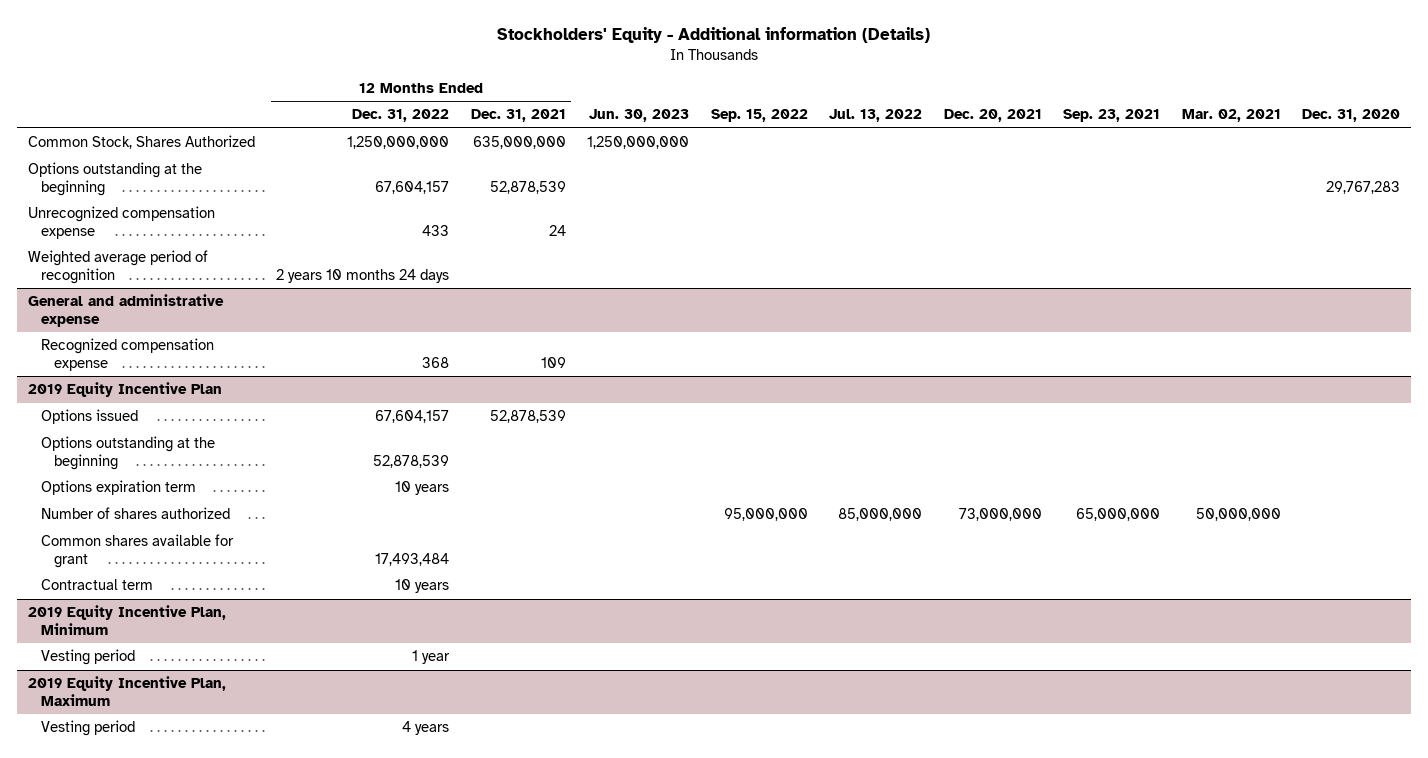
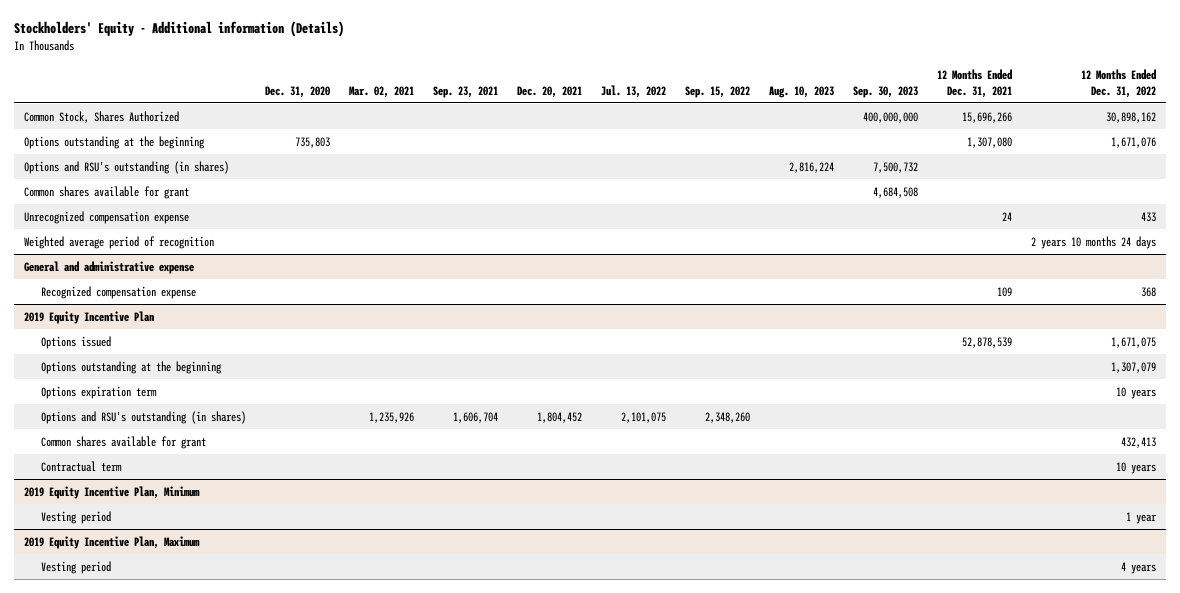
- | 12 Months Ended Dec. 31, 2022 | 12 Months Ended Dec. 31, 2021 | Jun. 30, 2023 | Sep. 15, 2022 | Jul. 13, 2022 | Dec. 20, 2021 | Sep. 23, 2021 | Mar. 02, 2021 | Dec. 31, 2020
+ | Dec. 31, 2020 | Mar. 02, 2021 | Sep. 23, 2021 | Dec. 20, 2021 | Jul. 13, 2022 | Sep. 15, 2022 | Aug. 10, 2023 | Sep. 30, 2023 | 12 Months Ended Dec. 31, 2021 | 12 Months Ended Dec. 31, 2022
- Common Stock, Shares Authorized | 1,250,000,000 | 635,000,000 | 1,250,000,000 | | | | | |
- Options outstanding at the beginning | 67,604,157 | 52,878,539 | | | | | | | 29,767,283
+ Common Stock, Shares Authorized | | | | | | | | 400,000,000 | 15,696,266 | 30,898,162
+ Options outstanding at the beginning | 735,803 | | | | | | | | 1,307,080 | 1,671,076
+ Options and RSU's outstanding (in shares) | | | | | | | 2,816,224 | 7,500,732 | |
+ Common shares available for grant | | | | | | | | 4,684,508 | |
@ 2019 Equity Incentive Plan
- Options issued | 67,604,157 | 52,878,539 | | | | | | |
- Options outstanding at the beginning | 52,878,539 | | | | | | | |
+ Options issued | | | | | | | | | 52,878,539 | 1,671,075
+ Options outstanding at the beginning | | | | | | | | | | 1,307,079
- Number of shares authorized | | | | 95,000,000 | 85,000,000 | 73,000,000 | 65,000,000 | 50,000,000 |
- Common shares available for grant | 17,493,484 | | | | | | | |
+ Options and RSU's outstanding (in shares) | | 1,235,926 | 1,606,704 | 1,804,452 | 2,101,075 | 2,348,260 | | | |
+ Common shares available for grant | | | | | | | | | | 432,413

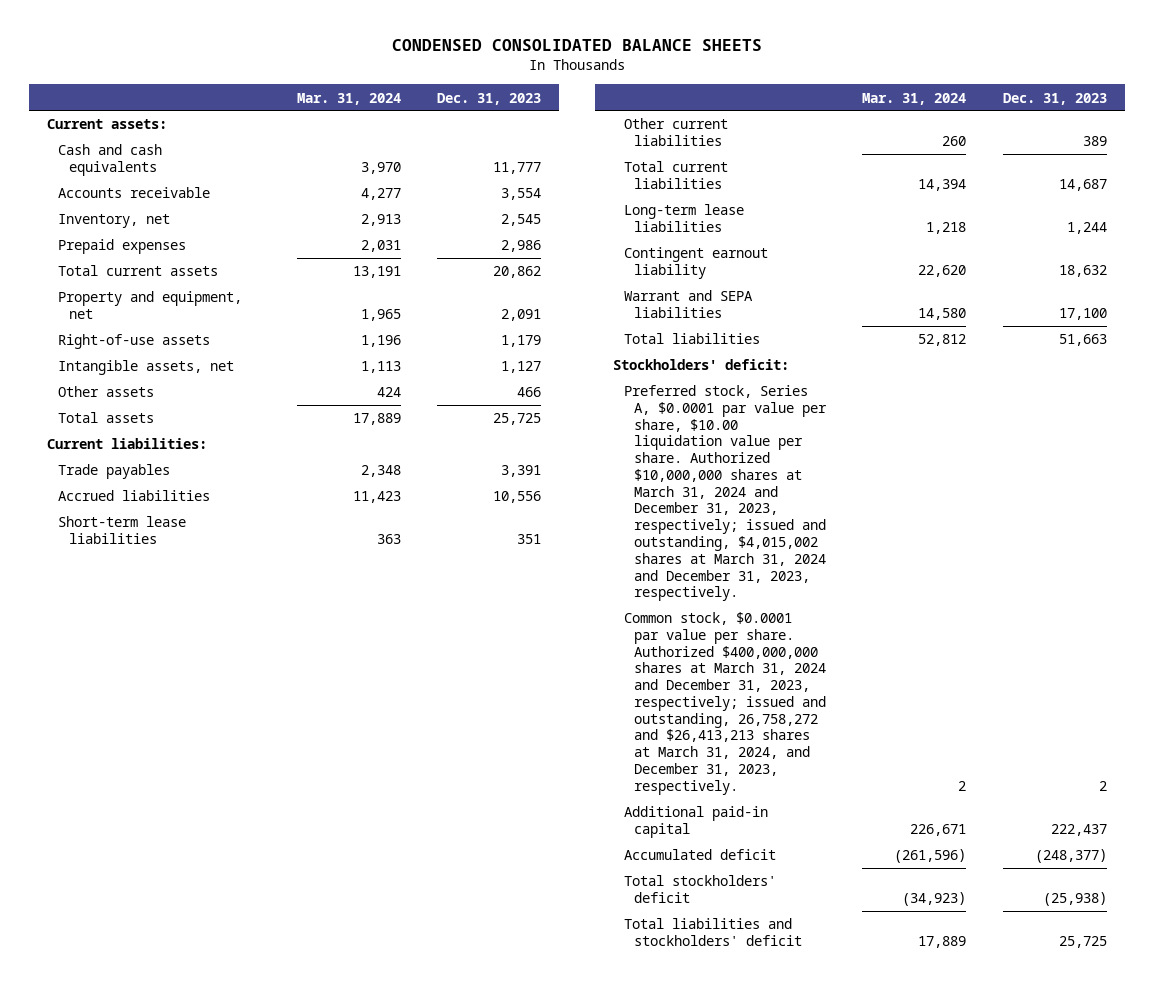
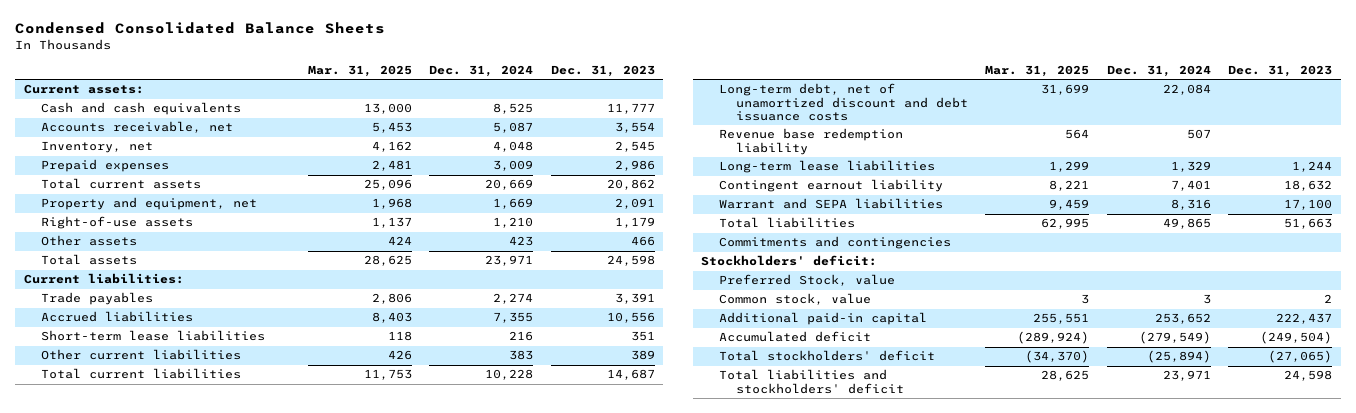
- CONDENSED CONSOLIDATED BALANCE SHEETS
+ Condensed Consolidated Balance Sheets
- | Mar. 31, 2024 | Dec. 31, 2023
+ | Mar. 31, 2025 | Dec. 31, 2024 | Dec. 31, 2023
- Accounts receivable | 4,277 | 3,554
+ Accounts receivable, net | 5,453 | 5,087 | 3,554
- Intangible assets, net | 1,113 | 1,127
- Total assets | 17,889 | 25,725
+ Total assets | 28,625 | 23,971 | 24,598
+ Long-term debt, net of unamortized discount and debt issuance costs | 31,699 | 22,084 |
+ Revenue base redemption liability | 564 | 507 |
+ Commitments and contingencies
- Preferred stock, Series A, $0.0001 par value per share, $10.00 liquidation value per share. Authorized $10,000,000 shares at March 31, 2024 and December 31, 2023, respectively; issued and outstanding, $4,015,002 shares at March 31, 2024 and December 31, 2023, respectively.
- Common stock, $0.0001 par value per share. Authorized $400,000,000 shares at March 31, 2024 and December 31, 2023, respectively; issued and outstanding, 26,758,272 and $26,413,213 shares at March 31, 2024, and December 31, 2023, respectively. | 2 | 2
+ Preferred Stock, value
+ Common stock, value | 3 | 3 | 2
- Accumulated deficit | (261,596) | (248,377)
- Total stockholders' deficit | (34,923) | (25,938)
- Total liabilities and stockholders' deficit | 17,889 | 25,725
+ Accumulated deficit | (289,924) | (279,549) | (249,504)
+ Total stockholders' deficit | (34,370) | (25,894) | (27,065)
+ Total liabilities and stockholders' deficit | 28,625 | 23,971 | 24,598

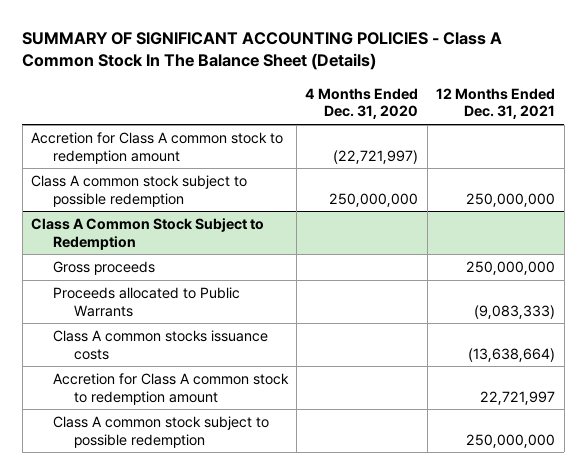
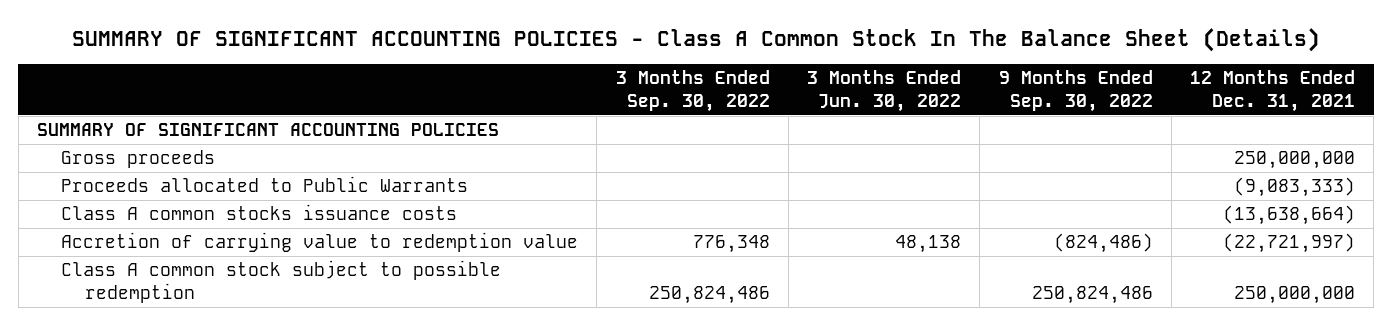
- | 4 Months Ended Dec. 31, 2020 | 12 Months Ended Dec. 31, 2021
+ | 3 Months Ended Sep. 30, 2022 | 3 Months Ended Jun. 30, 2022 | 9 Months Ended Sep. 30, 2022 | 12 Months Ended Dec. 31, 2021
- Accretion for Class A common stock to redemption amount | (22,721,997) |
- Class A common stock subject to possible redemption | 250,000,000 | 250,000,000
- Class A Common Stock Subject to Redemption
+ SUMMARY OF SIGNIFICANT ACCOUNTING POLICIES
- Accretion for Class A common stock to redemption amount | | 22,721,997
+ Accretion of carrying value to redemption value | 776,348 | 48,138 | (824,486) | (22,721,997)

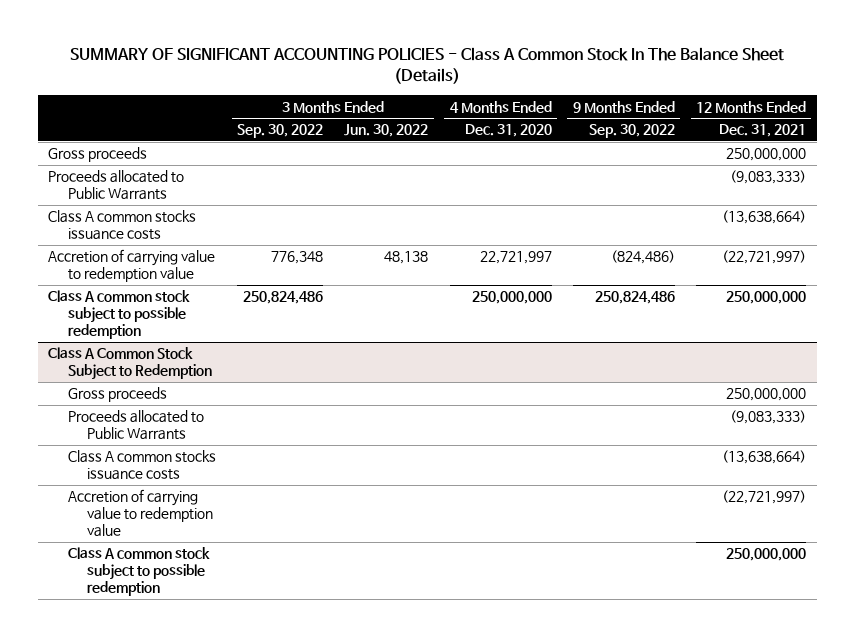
- | 3 Months Ended Sep. 30, 2022 | 3 Months Ended Jun. 30, 2022 | 9 Months Ended Sep. 30, 2022 | 12 Months Ended Dec. 31, 2021
+ | 3 Months Ended Sep. 30, 2022 | 3 Months Ended Jun. 30, 2022 | 4 Months Ended Dec. 31, 2020 | 9 Months Ended Sep. 30, 2022 | 12 Months Ended Dec. 31, 2021
- SUMMARY OF SIGNIFICANT ACCOUNTING POLICIES
+ Class A Common Stock Subject to Redemption
+ Gross proceeds | | | | | 250,000,000
+ Proceeds allocated to Public Warrants | | | | | (9,083,333)
+ Class A common stocks issuance costs | | | | | (13,638,664)
+ Accretion of carrying value to redemption value | | | | | (22,721,997)
+ Class A common stock subject to possible redemption | | | | | 250,000,000

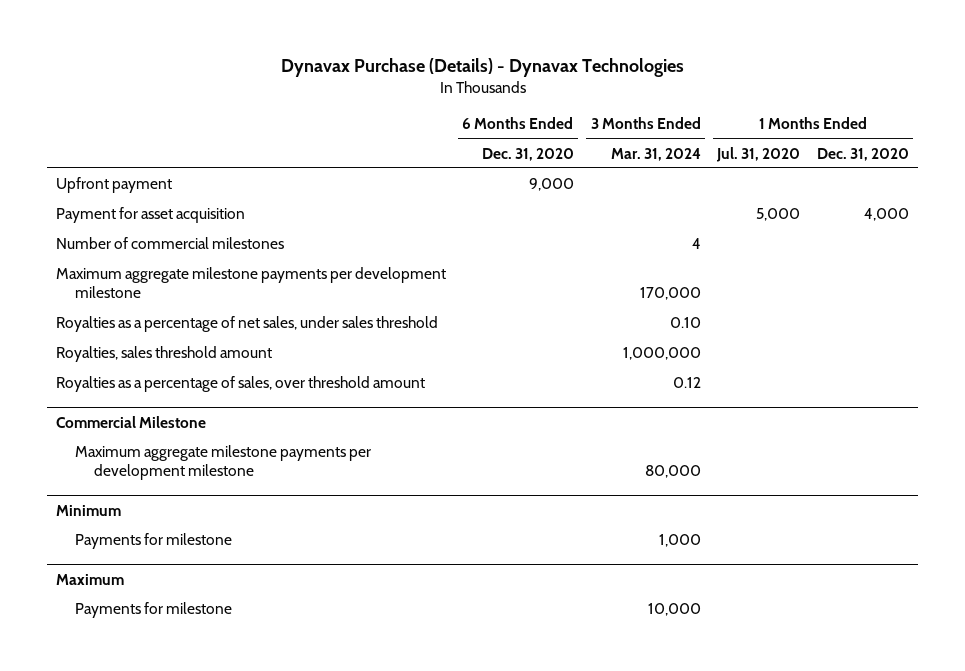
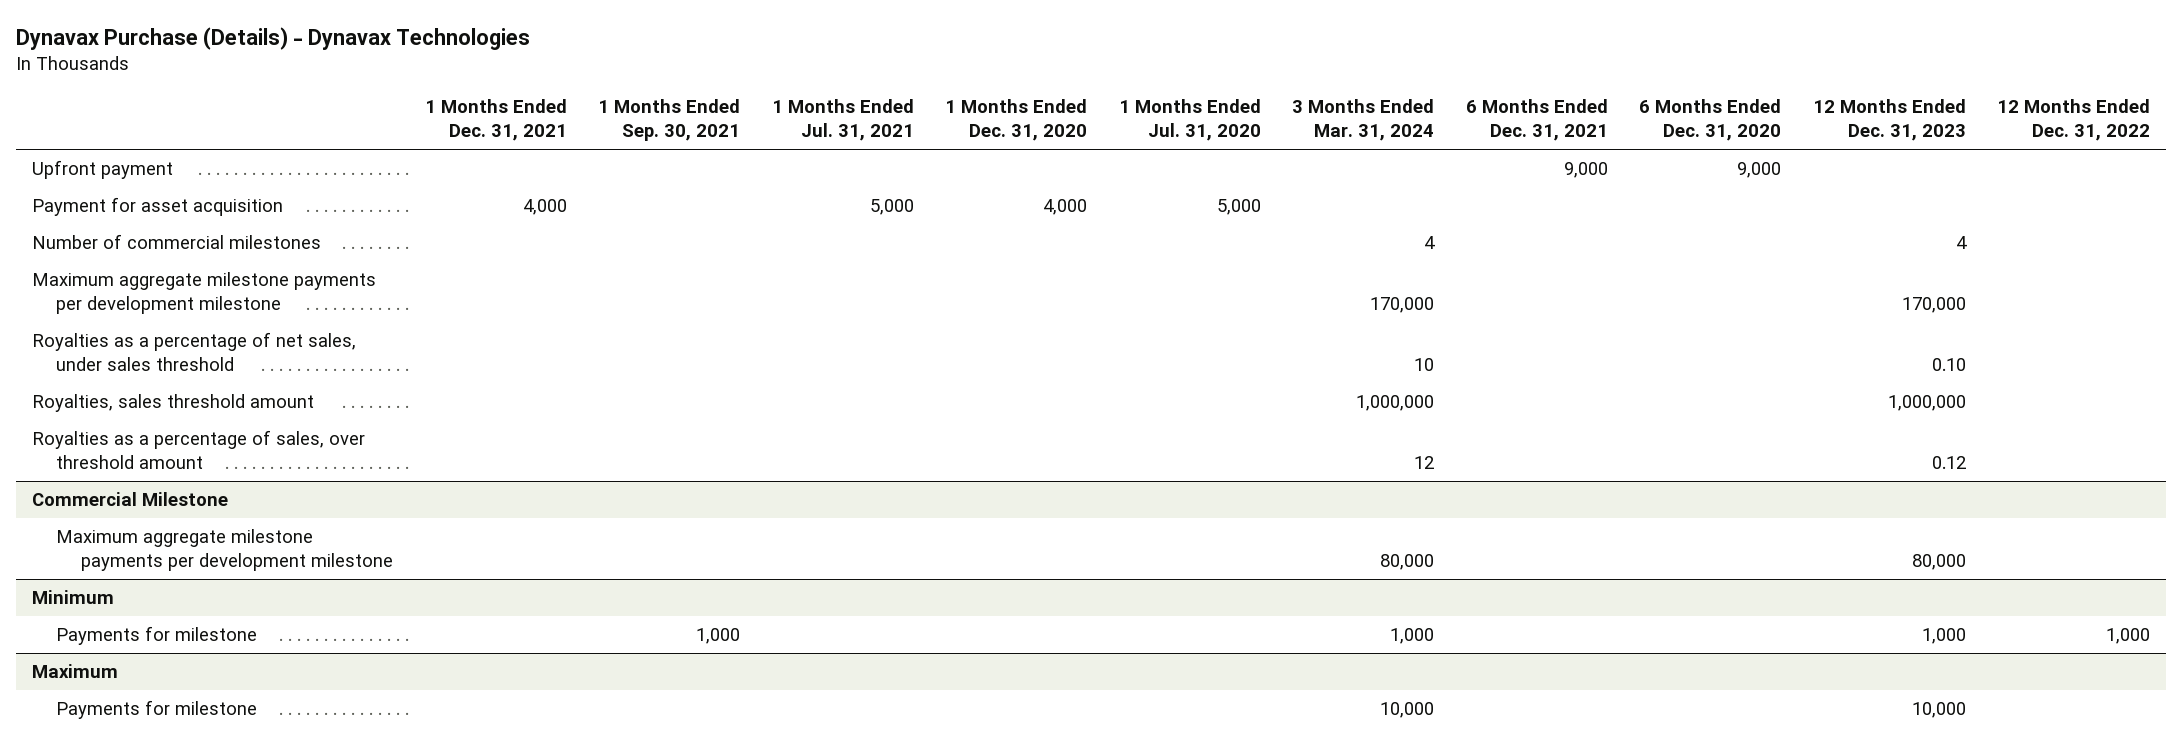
- | 6 Months Ended Dec. 31, 2020 | 3 Months Ended Mar. 31, 2024 | 1 Months Ended Jul. 31, 2020 | 1 Months Ended Dec. 31, 2020
+ | 1 Months Ended Dec. 31, 2021 | 1 Months Ended Sep. 30, 2021 | 1 Months Ended Jul. 31, 2021 | 1 Months Ended Dec. 31, 2020 | 1 Months Ended Jul. 31, 2020 | 3 Months Ended Mar. 31, 2024 | 6 Months Ended Dec. 31, 2021 | 6 Months Ended Dec. 31, 2020 | 12 Months Ended Dec. 31, 2023 | 12 Months Ended Dec. 31, 2022
- Royalties as a percentage of net sales, under sales threshold | | 0.10 | |
+ Royalties as a percentage of net sales, under sales threshold | | | | | | 10 | | | 0.10 |
- Royalties as a percentage of sales, over threshold amount | | 0.12 | |
+ Royalties as a percentage of sales, over threshold amount | | | | | | 12 | | | 0.12 |

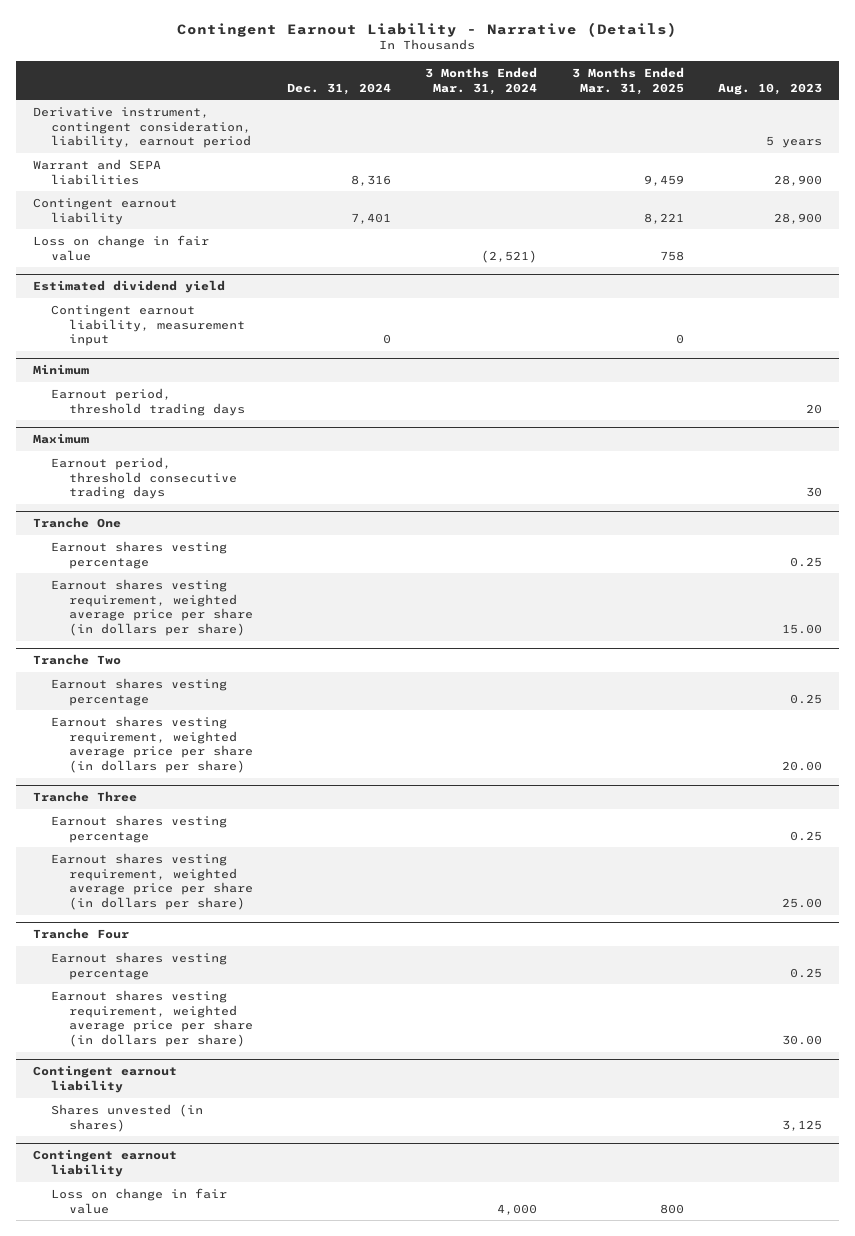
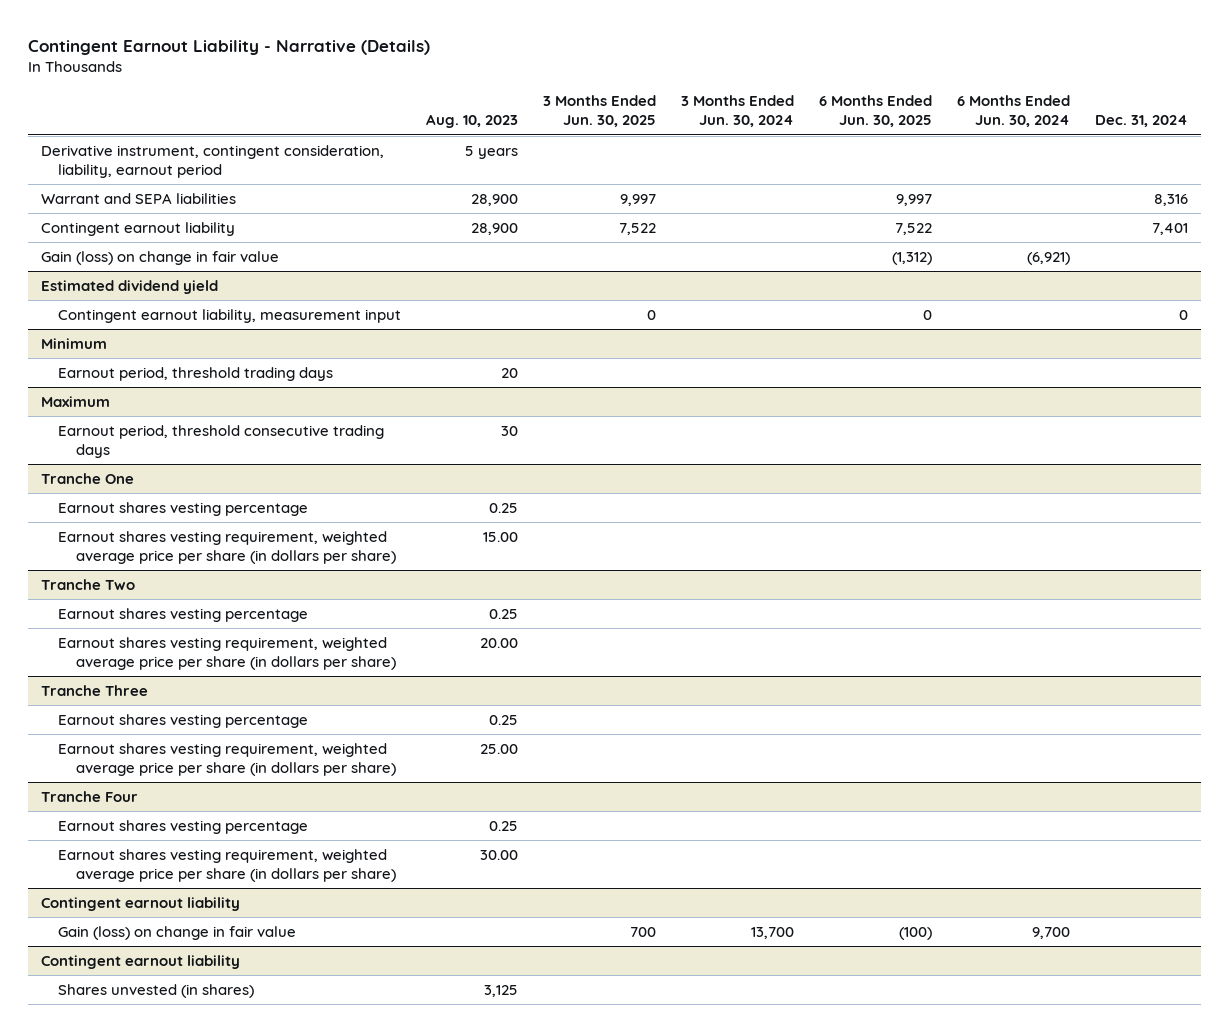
- | Dec. 31, 2024 | 3 Months Ended Mar. 31, 2024 | 3 Months Ended Mar. 31, 2025 | Aug. 10, 2023
+ | Aug. 10, 2023 | 3 Months Ended Jun. 30, 2025 | 3 Months Ended Jun. 30, 2024 | 6 Months Ended Jun. 30, 2025 | 6 Months Ended Jun. 30, 2024 | Dec. 31, 2024
- Loss on change in fair value | | (2,521) | 758 |
+ Gain (loss) on change in fair value | | | | (1,312) | (6,921) |
@ Contingent earnout liability
+ Gain (loss) on change in fair value | | 700 | 13,700 | (100) | 9,700 |
- Loss on change in fair value | | 4,000 | 800 |
moved down: Shares unvested (in shares) | 3,125 | | | | |

